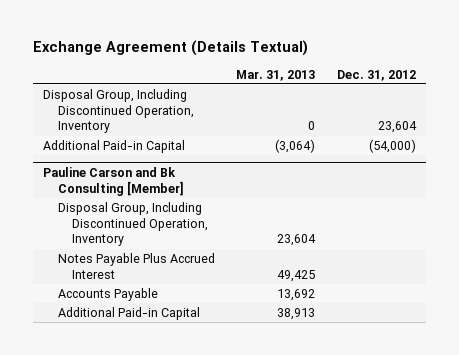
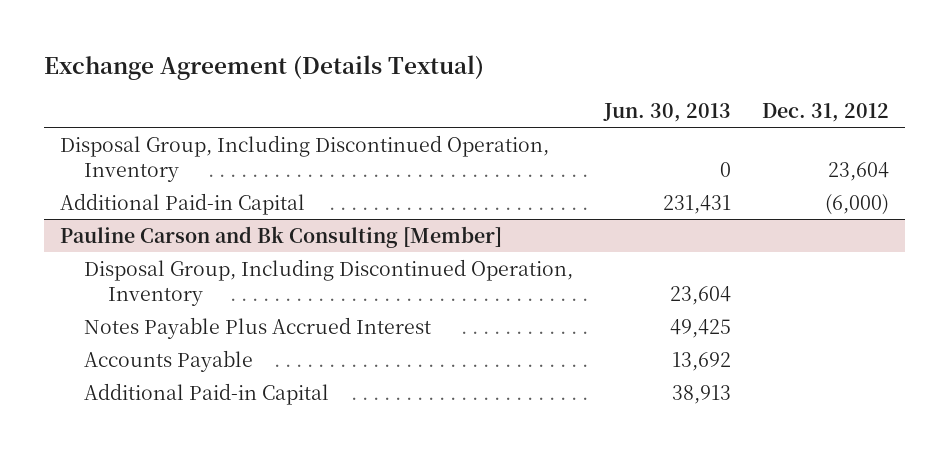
- | Mar. 31, 2013 | Dec. 31, 2012
+ | Jun. 30, 2013 | Dec. 31, 2012
- Additional Paid-in Capital | (3,064) | (54,000)
+ Additional Paid-in Capital | 231,431 | (6,000)

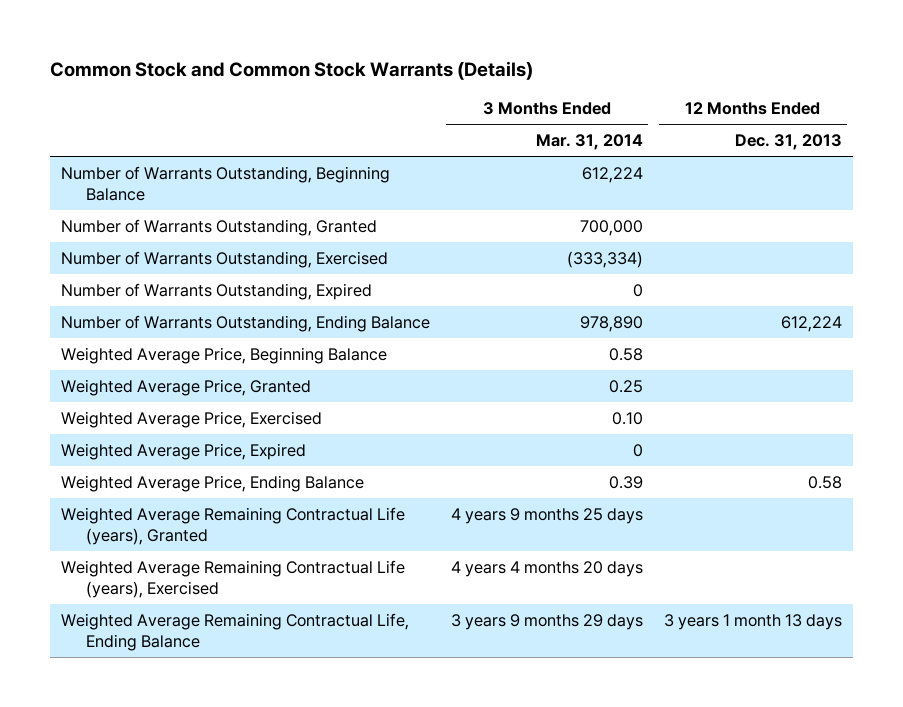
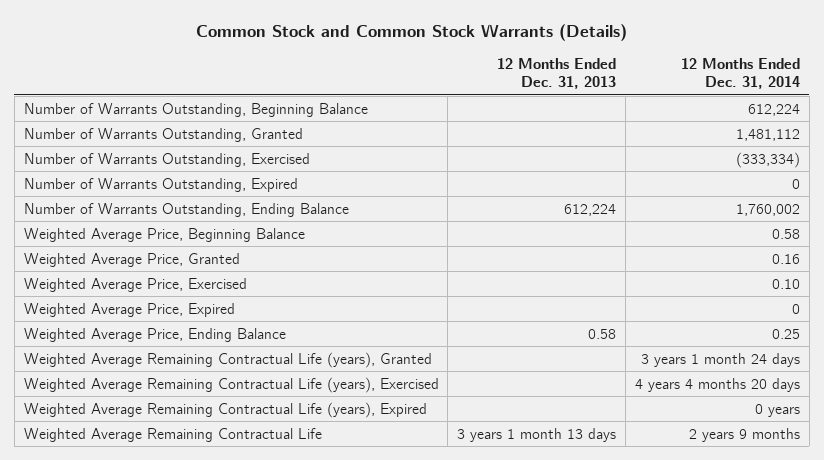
- | 3 Months Ended Mar. 31, 2014 | 12 Months Ended Dec. 31, 2013
+ | 12 Months Ended Dec. 31, 2013 | 12 Months Ended Dec. 31, 2014
- Weighted Average Remaining Contractual Life, Ending Balance | 3 years 9 months 29 days | 3 years 1 month 13 days
+ Weighted Average Remaining Contractual Life (years), Expired | | 0 years
+ Weighted Average Remaining Contractual Life | 3 years 1 month 13 days | 2 years 9 months

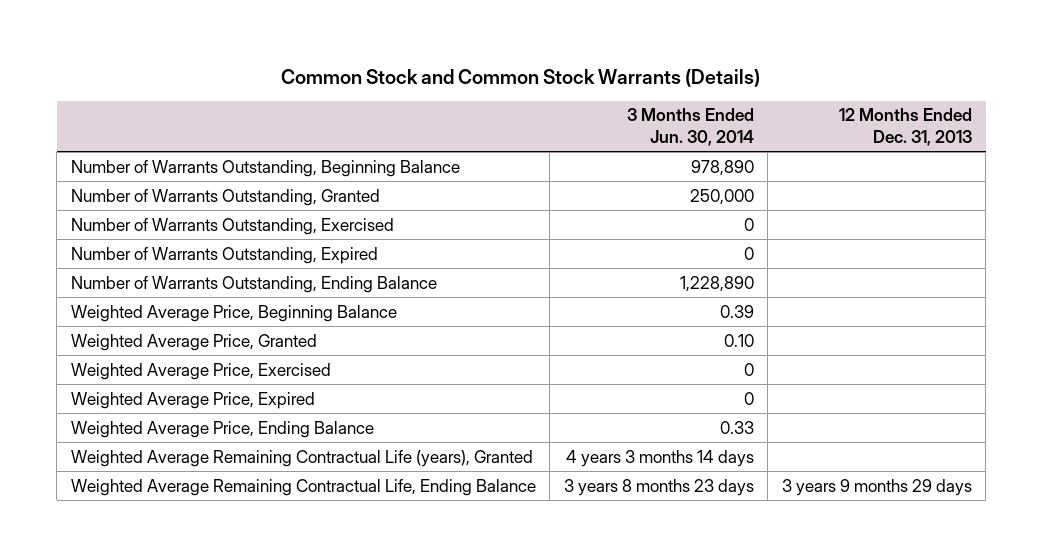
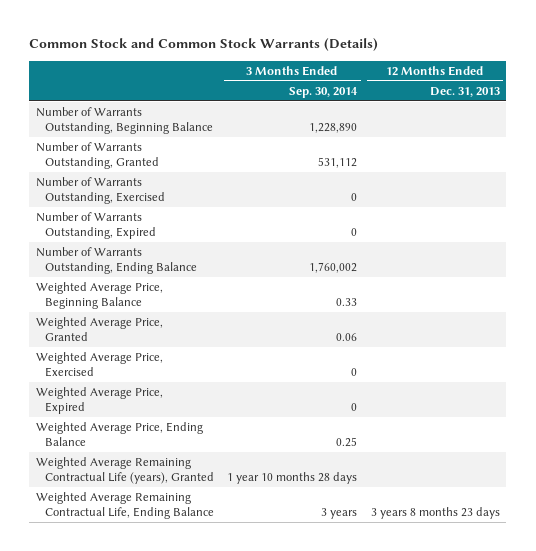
- | 3 Months Ended Jun. 30, 2014 | 12 Months Ended Dec. 31, 2013
+ | 3 Months Ended Sep. 30, 2014 | 12 Months Ended Dec. 31, 2013
- Weighted Average Remaining Contractual Life, Ending Balance | 3 years 8 months 23 days | 3 years 9 months 29 days
+ Weighted Average Remaining Contractual Life, Ending Balance | 3 years | 3 years 8 months 23 days

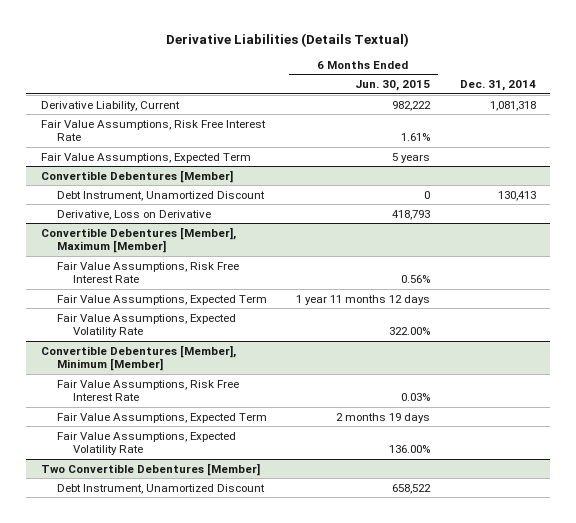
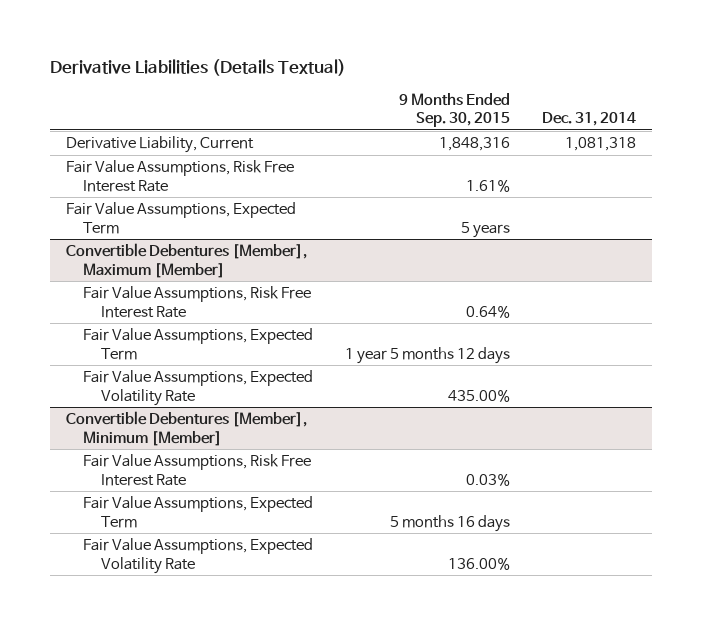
- | 6 Months Ended Jun. 30, 2015 | Dec. 31, 2014
+ | 9 Months Ended Sep. 30, 2015 | Dec. 31, 2014
- Convertible Debentures [Member]
- Debt Instrument, Unamortized Discount | 0 | 130,413
- Derivative, Loss on Derivative | 418,793 |
- Two Convertible Debentures [Member]
- Debt Instrument, Unamortized Discount | 658,522 |

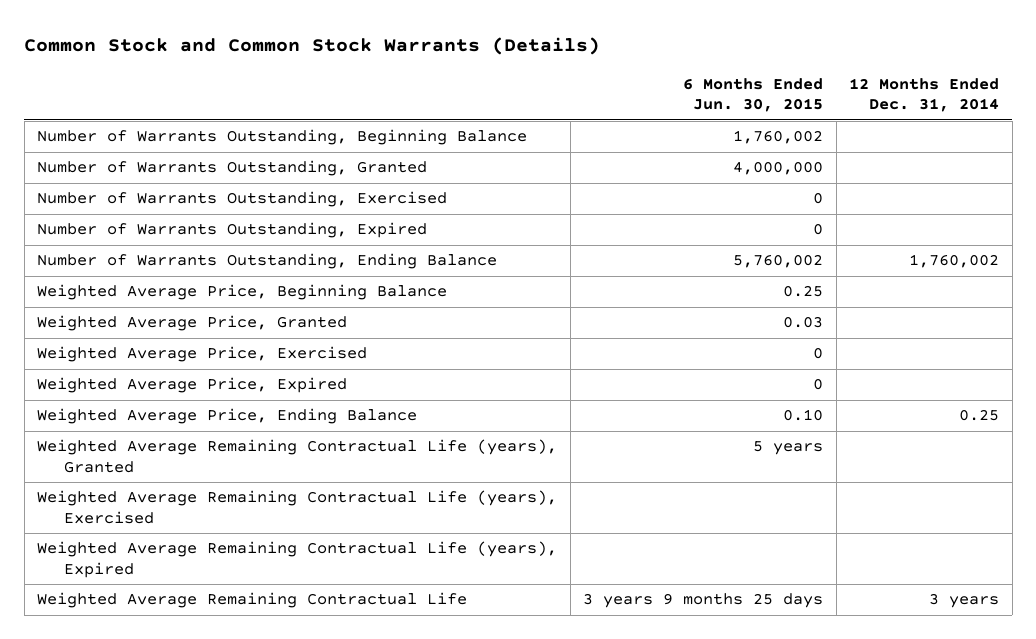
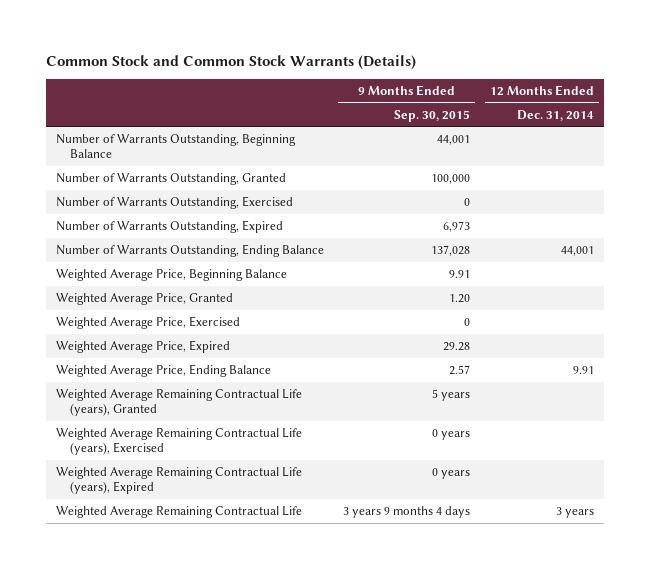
- | 6 Months Ended Jun. 30, 2015 | 12 Months Ended Dec. 31, 2014
+ | 9 Months Ended Sep. 30, 2015 | 12 Months Ended Dec. 31, 2014
- Number of Warrants Outstanding, Ending Balance | 5,760,002 | 1,760,002
+ Number of Warrants Outstanding, Ending Balance | 137,028 | 44,001
- Weighted Average Price, Ending Balance | 0.10 | 0.25
+ Weighted Average Price, Ending Balance | 2.57 | 9.91

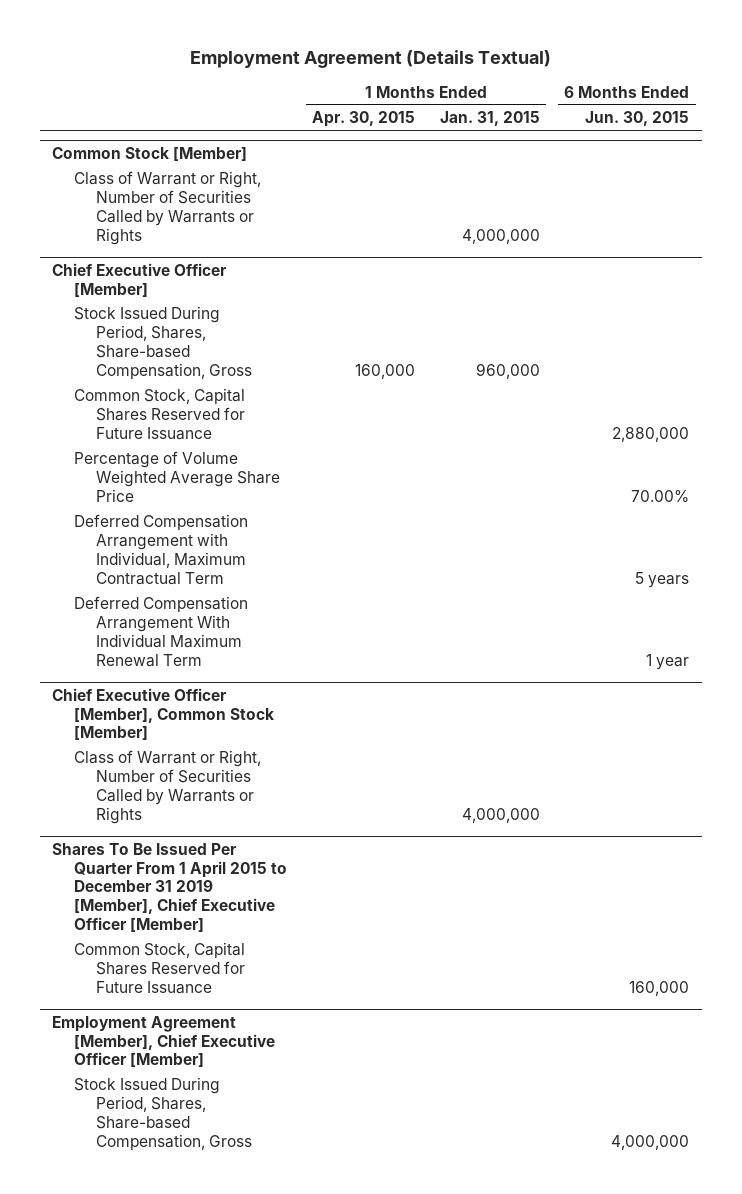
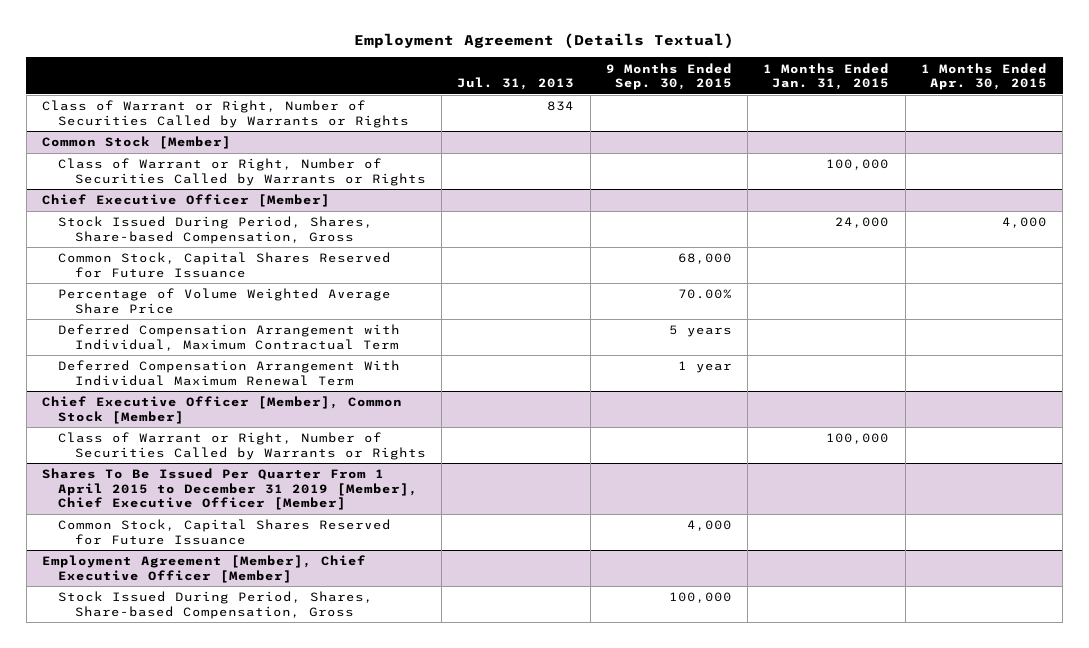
- | 1 Months Ended Apr. 30, 2015 | 1 Months Ended Jan. 31, 2015 | 6 Months Ended Jun. 30, 2015
+ | Jul. 31, 2013 | 9 Months Ended Sep. 30, 2015 | 1 Months Ended Jan. 31, 2015 | 1 Months Ended Apr. 30, 2015
+ Class of Warrant or Right, Number of Securities Called by Warrants or Rights | 834 | | |
@ Common Stock [Member]
- Class of Warrant or Right, Number of Securities Called by Warrants or Rights | | 4,000,000 |
+ Class of Warrant or Right, Number of Securities Called by Warrants or Rights | | | 100,000 |
@ Chief Executive Officer [Member]
- Stock Issued During Period, Shares, Share-based Compensation, Gross | 160,000 | 960,000 |
+ Stock Issued During Period, Shares, Share-based Compensation, Gross | | | 24,000 | 4,000
@ Chief Executive Officer [Member], Common Stock [Member]
- Class of Warrant or Right, Number of Securities Called by Warrants or Rights | | 4,000,000 |
+ Class of Warrant or Right, Number of Securities Called by Warrants or Rights | | | 100,000 |

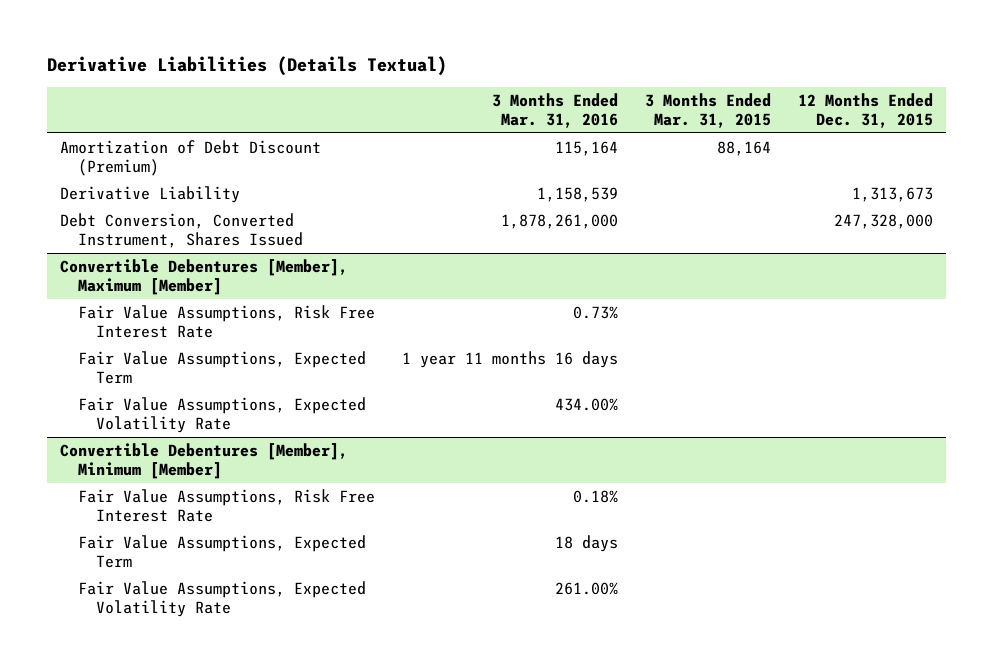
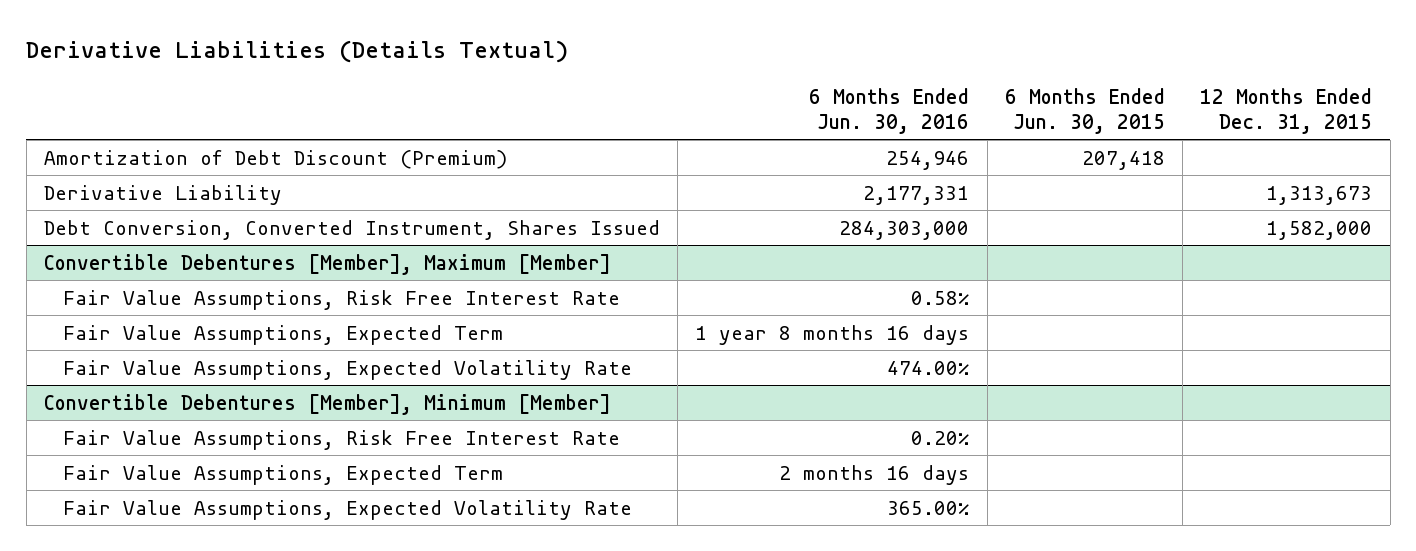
- | 3 Months Ended Mar. 31, 2016 | 3 Months Ended Mar. 31, 2015 | 12 Months Ended Dec. 31, 2015
+ | 6 Months Ended Jun. 30, 2016 | 6 Months Ended Jun. 30, 2015 | 12 Months Ended Dec. 31, 2015
- Debt Conversion, Converted Instrument, Shares Issued | 1,878,261,000 | | 247,328,000
+ Debt Conversion, Converted Instrument, Shares Issued | 284,303,000 | | 1,582,000

